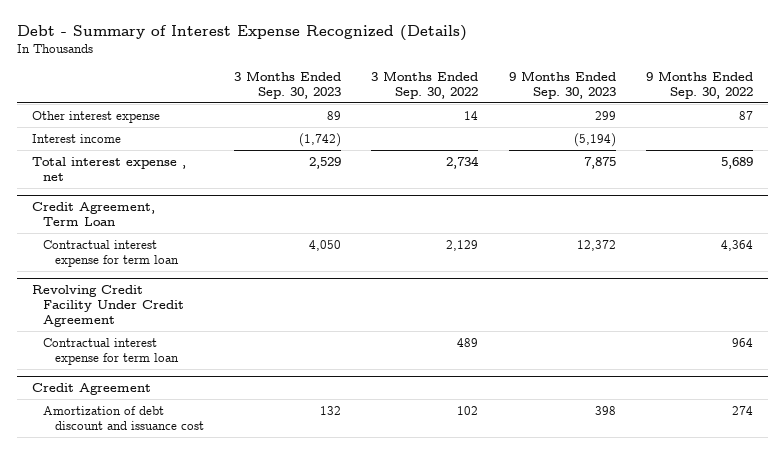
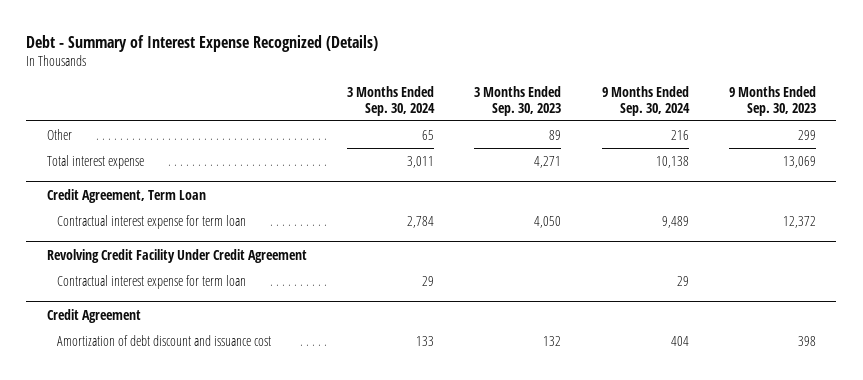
- | 3 Months Ended Sep. 30, 2023 | 3 Months Ended Sep. 30, 2022 | 9 Months Ended Sep. 30, 2023 | 9 Months Ended Sep. 30, 2022
+ | 3 Months Ended Sep. 30, 2024 | 3 Months Ended Sep. 30, 2023 | 9 Months Ended Sep. 30, 2024 | 9 Months Ended Sep. 30, 2023
- Other interest expense | 89 | 14 | 299 | 87
- Interest income | (1,742) | | (5,194) |
- Total interest expense , net | 2,529 | 2,734 | 7,875 | 5,689
+ Other | 65 | 89 | 216 | 299
+ Total interest expense | 3,011 | 4,271 | 10,138 | 13,069

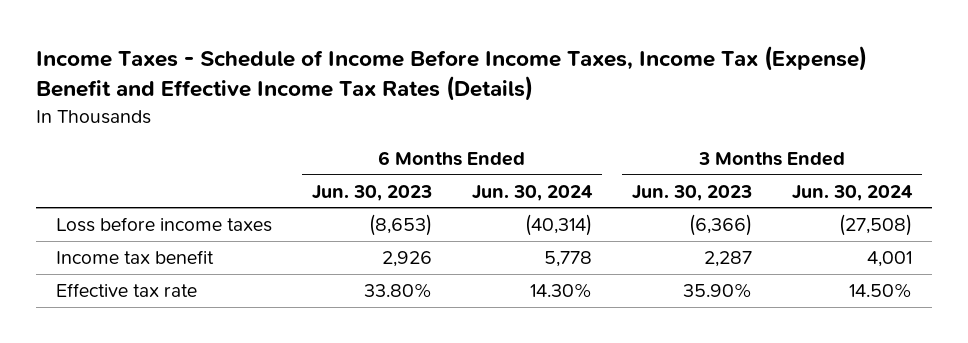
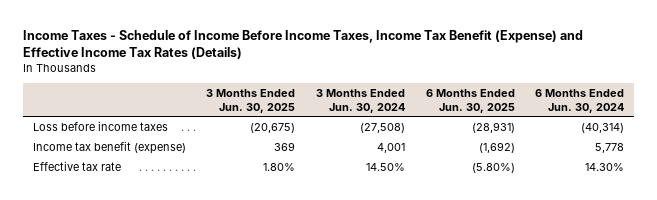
- Income Taxes - Schedule of Income Before Income Taxes, Income Tax (Expense) Benefit and Effective Income Tax Rates (Details)
+ Income Taxes - Schedule of Income Before Income Taxes, Income Tax Benefit (Expense) and Effective Income Tax Rates (Details)
- | 6 Months Ended Jun. 30, 2023 | 6 Months Ended Jun. 30, 2024 | 3 Months Ended Jun. 30, 2023 | 3 Months Ended Jun. 30, 2024
+ | 3 Months Ended Jun. 30, 2025 | 3 Months Ended Jun. 30, 2024 | 6 Months Ended Jun. 30, 2025 | 6 Months Ended Jun. 30, 2024
- Income tax benefit | 2,926 | 5,778 | 2,287 | 4,001
+ Income tax benefit (expense) | 369 | 4,001 | (1,692) | 5,778

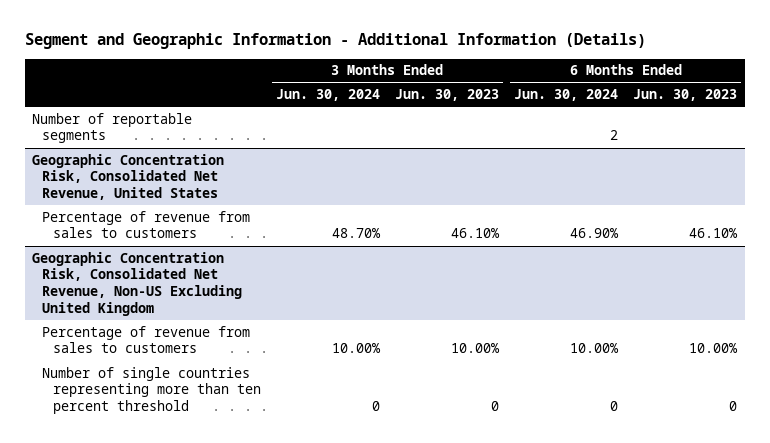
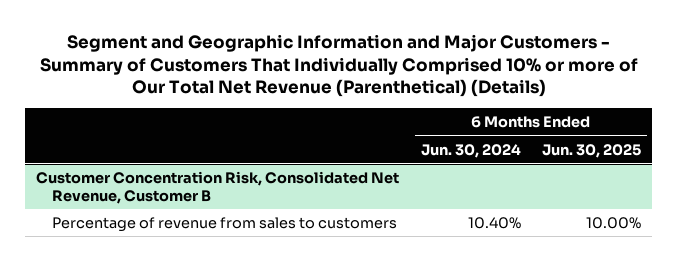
- Segment and Geographic Information - Additional Information (Details)
+ Segment and Geographic Information and Major Customers - Summary of Customers That Individually Comprised 10% or more of Our Total Net Revenue (Parenthetical) (Details)
- | 3 Months Ended Jun. 30, 2024 | 3 Months Ended Jun. 30, 2023 | 6 Months Ended Jun. 30, 2024 | 6 Months Ended Jun. 30, 2023
+ | 6 Months Ended Jun. 30, 2024 | 6 Months Ended Jun. 30, 2025
- Number of reportable segments | | | 2 |
- Geographic Concentration Risk, Consolidated Net Revenue, United States
- Percentage of revenue from sales to customers | 48.70% | 46.10% | 46.90% | 46.10%
- Geographic Concentration Risk, Consolidated Net Revenue, Non-US Excluding United Kingdom
- Percentage of revenue from sales to customers | 10.00% | 10.00% | 10.00% | 10.00%
- Number of single countries representing more than ten percent threshold | 0 | 0 | 0 | 0
+ Customer Concentration Risk, Consolidated Net Revenue, Customer B
+ Percentage of revenue from sales to customers | 10.40% | 10.00%

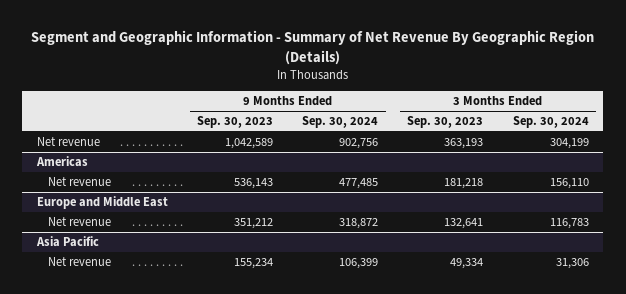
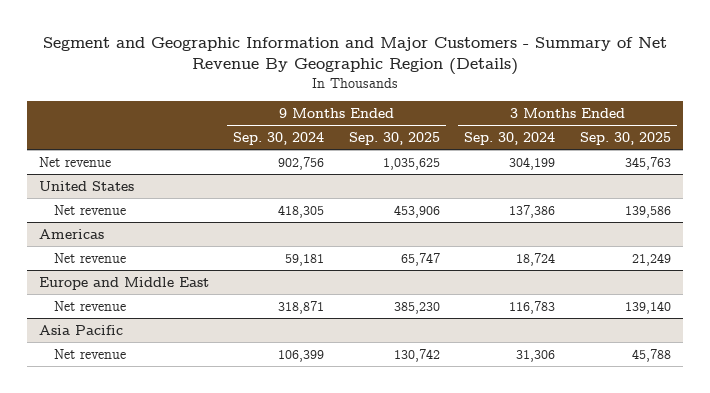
- Segment and Geographic Information - Summary of Net Revenue By Geographic Region (Details)
+ Segment and Geographic Information and Major Customers - Summary of Net Revenue By Geographic Region (Details)
- | 9 Months Ended Sep. 30, 2023 | 9 Months Ended Sep. 30, 2024 | 3 Months Ended Sep. 30, 2023 | 3 Months Ended Sep. 30, 2024
+ | 9 Months Ended Sep. 30, 2024 | 9 Months Ended Sep. 30, 2025 | 3 Months Ended Sep. 30, 2024 | 3 Months Ended Sep. 30, 2025
+ United States
+ Net revenue | 418,305 | 453,906 | 137,386 | 139,586
@ Americas
- Net revenue | 536,143 | 477,485 | 181,218 | 156,110
+ Net revenue | 59,181 | 65,747 | 18,724 | 21,249
@ Europe and Middle East
- Net revenue | 351,212 | 318,872 | 132,641 | 116,783
+ Net revenue | 318,871 | 385,230 | 116,783 | 139,140

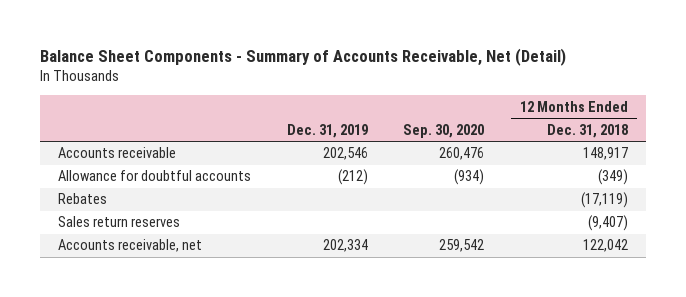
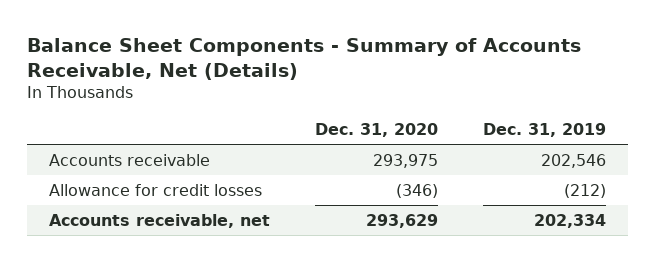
- Balance Sheet Components - Summary of Accounts Receivable, Net (Detail)
+ Balance Sheet Components - Summary of Accounts Receivable, Net (Details)
- | Dec. 31, 2019 | Sep. 30, 2020 | 12 Months Ended Dec. 31, 2018
+ | Dec. 31, 2020 | Dec. 31, 2019
- Allowance for doubtful accounts | (212) | (934) | (349)
- Rebates | | | (17,119)
- Sales return reserves | | | (9,407)
+ Allowance for credit losses | (346) | (212)

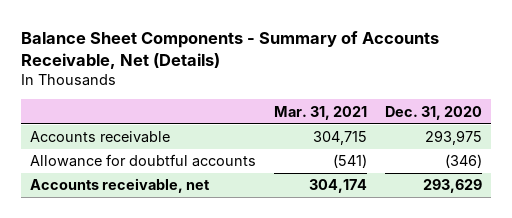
- | Dec. 31, 2020 | Dec. 31, 2019
+ | Mar. 31, 2021 | Dec. 31, 2020
- Allowance for credit losses | (346) | (212)
+ Allowance for doubtful accounts | (541) | (346)

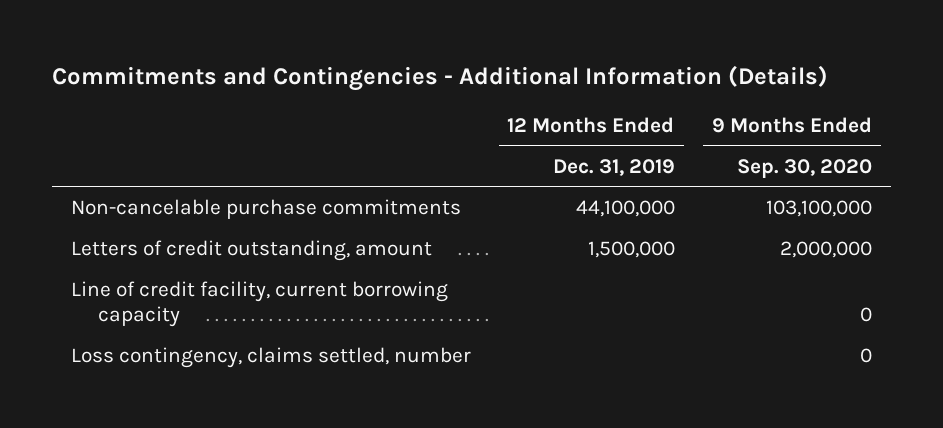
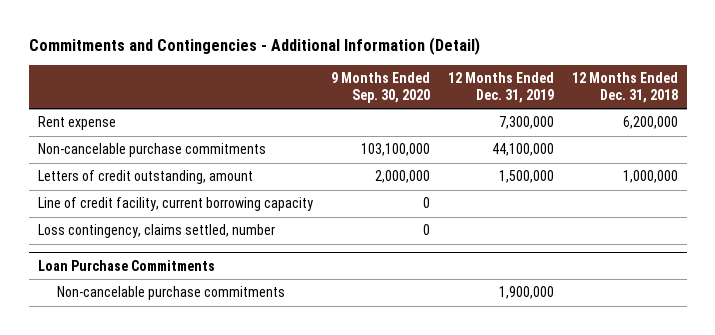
- Commitments and Contingencies - Additional Information (Details)
+ Commitments and Contingencies - Additional Information (Detail)
- | 12 Months Ended Dec. 31, 2019 | 9 Months Ended Sep. 30, 2020
+ | 9 Months Ended Sep. 30, 2020 | 12 Months Ended Dec. 31, 2019 | 12 Months Ended Dec. 31, 2018
+ Rent expense | | 7,300,000 | 6,200,000
+ Loan Purchase Commitments
+ Non-cancelable purchase commitments | | 1,900,000 |

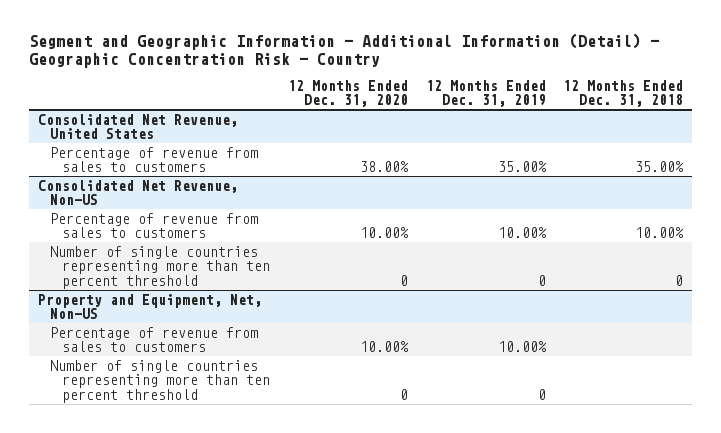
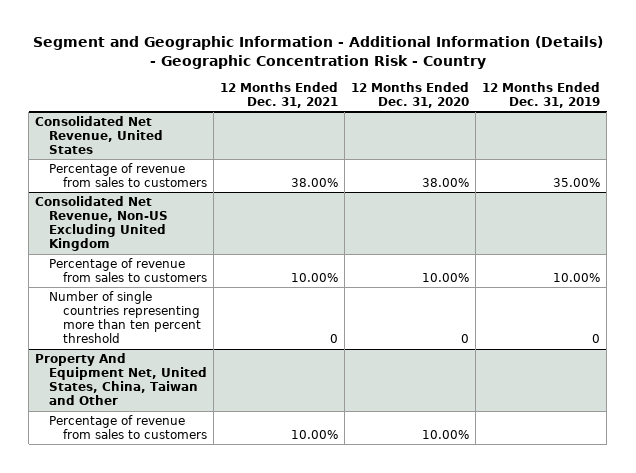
- Segment and Geographic Information - Additional Information (Detail) - Geographic Concentration Risk - Country
+ Segment and Geographic Information - Additional Information (Details) - Geographic Concentration Risk - Country
- | 12 Months Ended Dec. 31, 2020 | 12 Months Ended Dec. 31, 2019 | 12 Months Ended Dec. 31, 2018
+ | 12 Months Ended Dec. 31, 2021 | 12 Months Ended Dec. 31, 2020 | 12 Months Ended Dec. 31, 2019
- Consolidated Net Revenue, Non-US
- Percentage of revenue from sales to customers | 10.00% | 10.00% | 10.00%
- Number of single countries representing more than ten percent threshold | 0 | 0 | 0
- Property and Equipment, Net, Non-US
+ Consolidated Net Revenue, Non-US Excluding United Kingdom
+ Property And Equipment Net, United States, China, Taiwan and Other
+ Percentage of revenue from sales to customers | 10.00% | 10.00% |

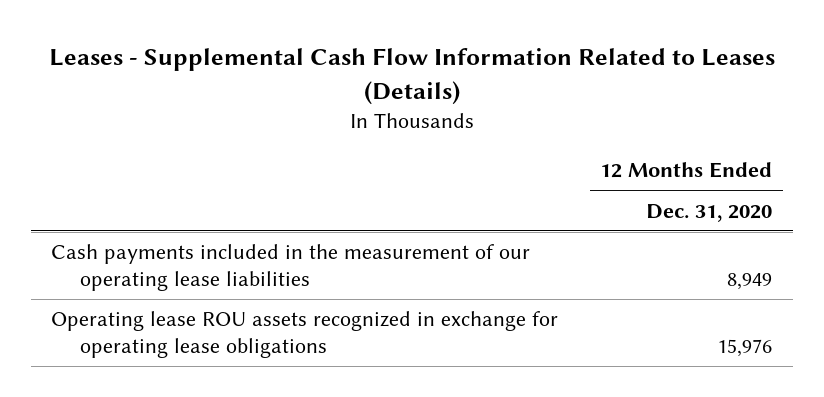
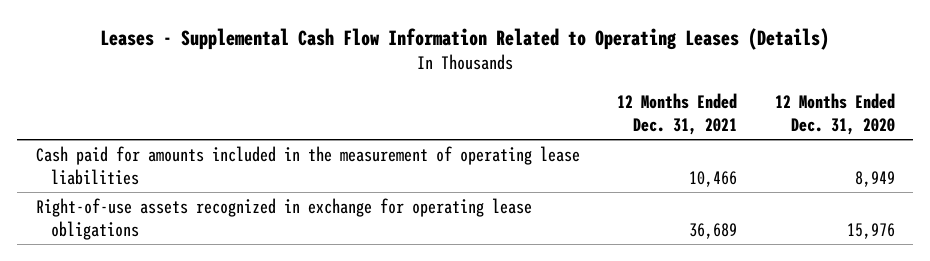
- Leases - Supplemental Cash Flow Information Related to Leases (Details)
+ Leases - Supplemental Cash Flow Information Related to Operating Leases (Details)
- | 12 Months Ended Dec. 31, 2020
+ | 12 Months Ended Dec. 31, 2021 | 12 Months Ended Dec. 31, 2020
- Cash payments included in the measurement of our operating lease liabilities | 8,949
- Operating lease ROU assets recognized in exchange for operating lease obligations | 15,976
+ Cash paid for amounts included in the measurement of operating lease liabilities | 10,466 | 8,949
+ Right-of-use assets recognized in exchange for operating lease obligations | 36,689 | 15,976

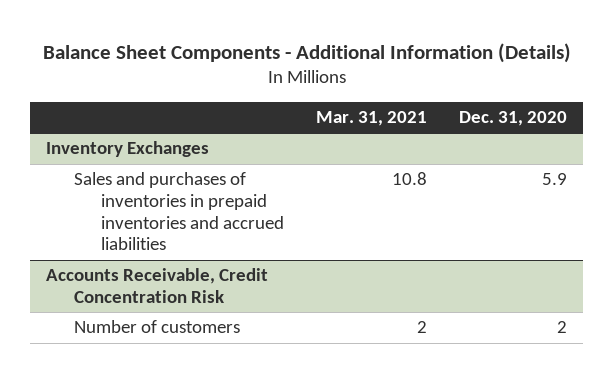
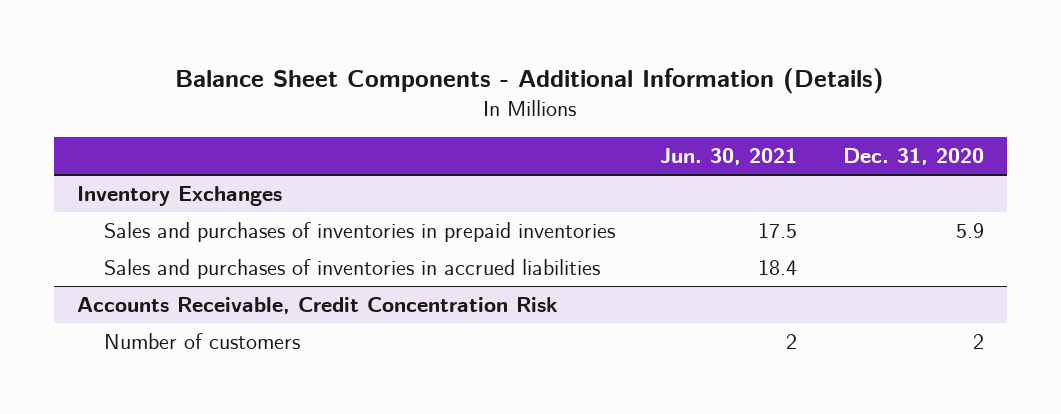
- | Mar. 31, 2021 | Dec. 31, 2020
+ | Jun. 30, 2021 | Dec. 31, 2020
@ Inventory Exchanges
- Sales and purchases of inventories in prepaid inventories and accrued liabilities | 10.8 | 5.9
+ Sales and purchases of inventories in prepaid inventories | 17.5 | 5.9
+ Sales and purchases of inventories in accrued liabilities | 18.4 |

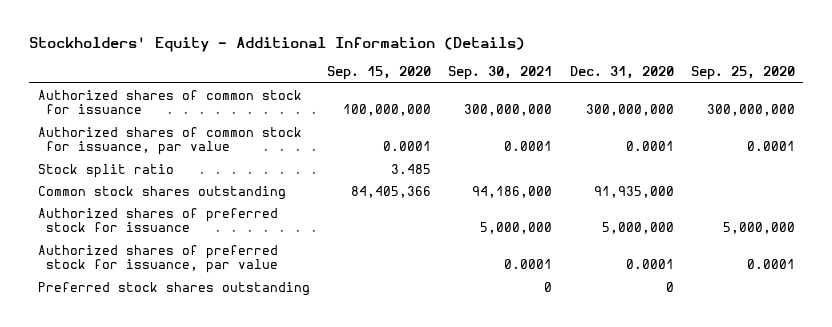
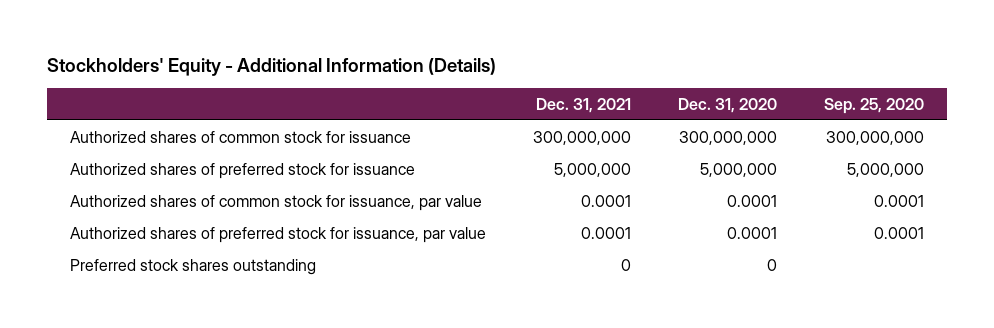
- | Sep. 15, 2020 | Sep. 30, 2021 | Dec. 31, 2020 | Sep. 25, 2020
+ | Dec. 31, 2021 | Dec. 31, 2020 | Sep. 25, 2020
- Stock split ratio | 3.485 | | |
- Common stock shares outstanding | 84,405,366 | 94,186,000 | 91,935,000 |
moved down: Authorized shares of common stock for issuance, par value | 0.0001 | 0.0001 | 0.0001

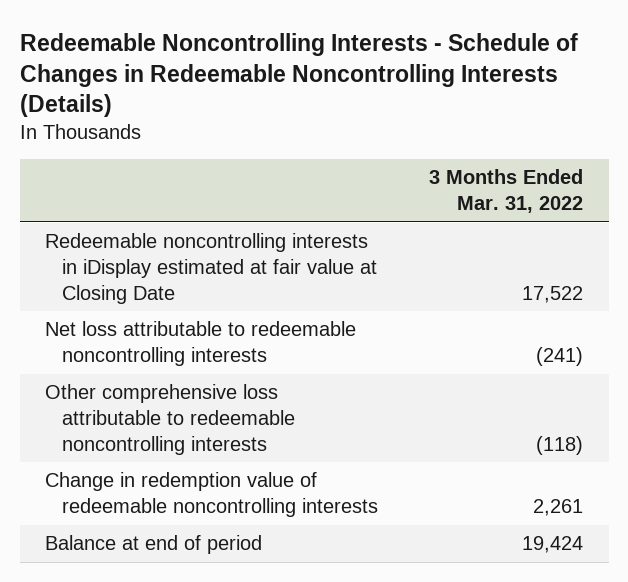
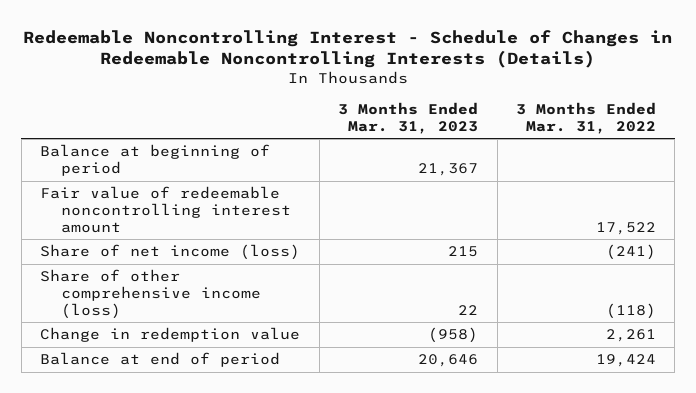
- Redeemable Noncontrolling Interests - Schedule of Changes in Redeemable Noncontrolling Interests (Details)
+ Redeemable Noncontrolling Interest - Schedule of Changes in Redeemable Noncontrolling Interests (Details)
- | 3 Months Ended Mar. 31, 2022
+ | 3 Months Ended Mar. 31, 2023 | 3 Months Ended Mar. 31, 2022
- Redeemable noncontrolling interests in iDisplay estimated at fair value at Closing Date | 17,522
- Net loss attributable to redeemable noncontrolling interests | (241)
- Other comprehensive loss attributable to redeemable noncontrolling interests | (118)
- Change in redemption value of redeemable noncontrolling interests | 2,261
+ Balance at beginning of period | 21,367 |
+ Fair value of redeemable noncontrolling interest amount | | 17,522
+ Share of net income (loss) | 215 | (241)
+ Share of other comprehensive income (loss) | 22 | (118)
+ Change in redemption value | (958) | 2,261

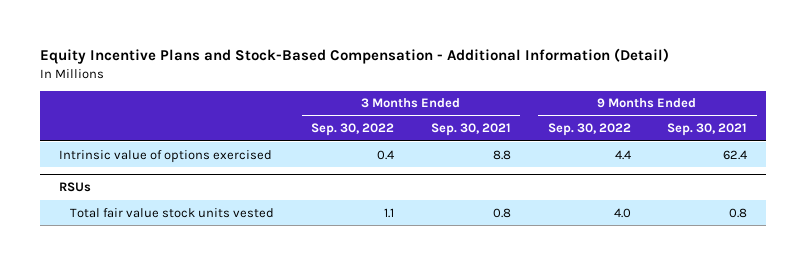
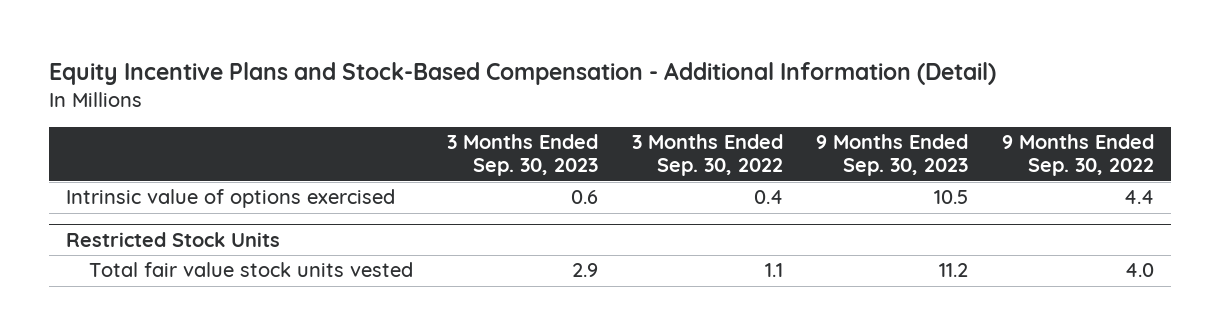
- | 3 Months Ended Sep. 30, 2022 | 3 Months Ended Sep. 30, 2021 | 9 Months Ended Sep. 30, 2022 | 9 Months Ended Sep. 30, 2021
+ | 3 Months Ended Sep. 30, 2023 | 3 Months Ended Sep. 30, 2022 | 9 Months Ended Sep. 30, 2023 | 9 Months Ended Sep. 30, 2022
- RSUs
+ Restricted Stock Units

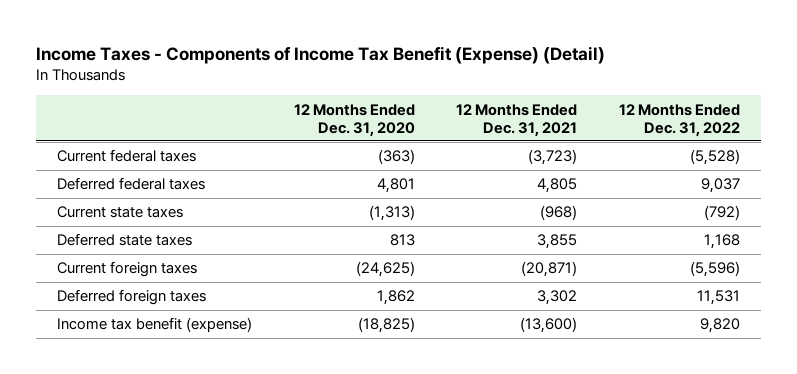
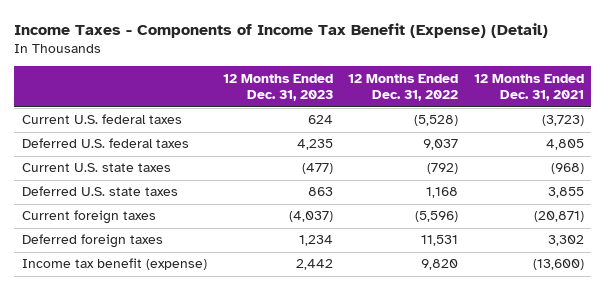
- | 12 Months Ended Dec. 31, 2020 | 12 Months Ended Dec. 31, 2021 | 12 Months Ended Dec. 31, 2022
+ | 12 Months Ended Dec. 31, 2023 | 12 Months Ended Dec. 31, 2022 | 12 Months Ended Dec. 31, 2021
- Current federal taxes | (363) | (3,723) | (5,528)
- Deferred federal taxes | 4,801 | 4,805 | 9,037
- Current state taxes | (1,313) | (968) | (792)
- Deferred state taxes | 813 | 3,855 | 1,168
+ Current U.S. federal taxes | 624 | (5,528) | (3,723)
+ Deferred U.S. federal taxes | 4,235 | 9,037 | 4,805
+ Current U.S. state taxes | (477) | (792) | (968)
+ Deferred U.S. state taxes | 863 | 1,168 | 3,855

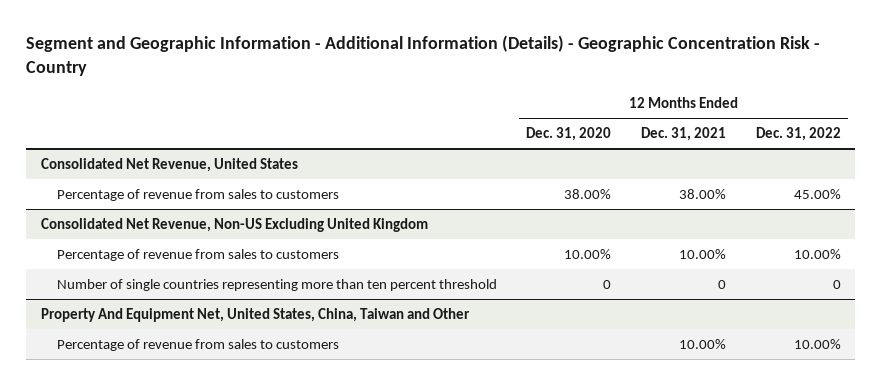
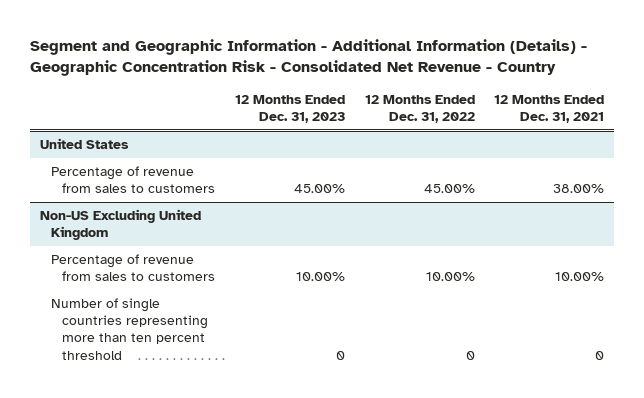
- Segment and Geographic Information - Additional Information (Details) - Geographic Concentration Risk - Country
+ Segment and Geographic Information - Additional Information (Details) - Geographic Concentration Risk - Consolidated Net Revenue - Country
- | 12 Months Ended Dec. 31, 2020 | 12 Months Ended Dec. 31, 2021 | 12 Months Ended Dec. 31, 2022
+ | 12 Months Ended Dec. 31, 2023 | 12 Months Ended Dec. 31, 2022 | 12 Months Ended Dec. 31, 2021
- Consolidated Net Revenue, United States
+ United States
- Consolidated Net Revenue, Non-US Excluding United Kingdom
+ Non-US Excluding United Kingdom
- Property And Equipment Net, United States, China, Taiwan and Other
- Percentage of revenue from sales to customers | | 10.00% | 10.00%

